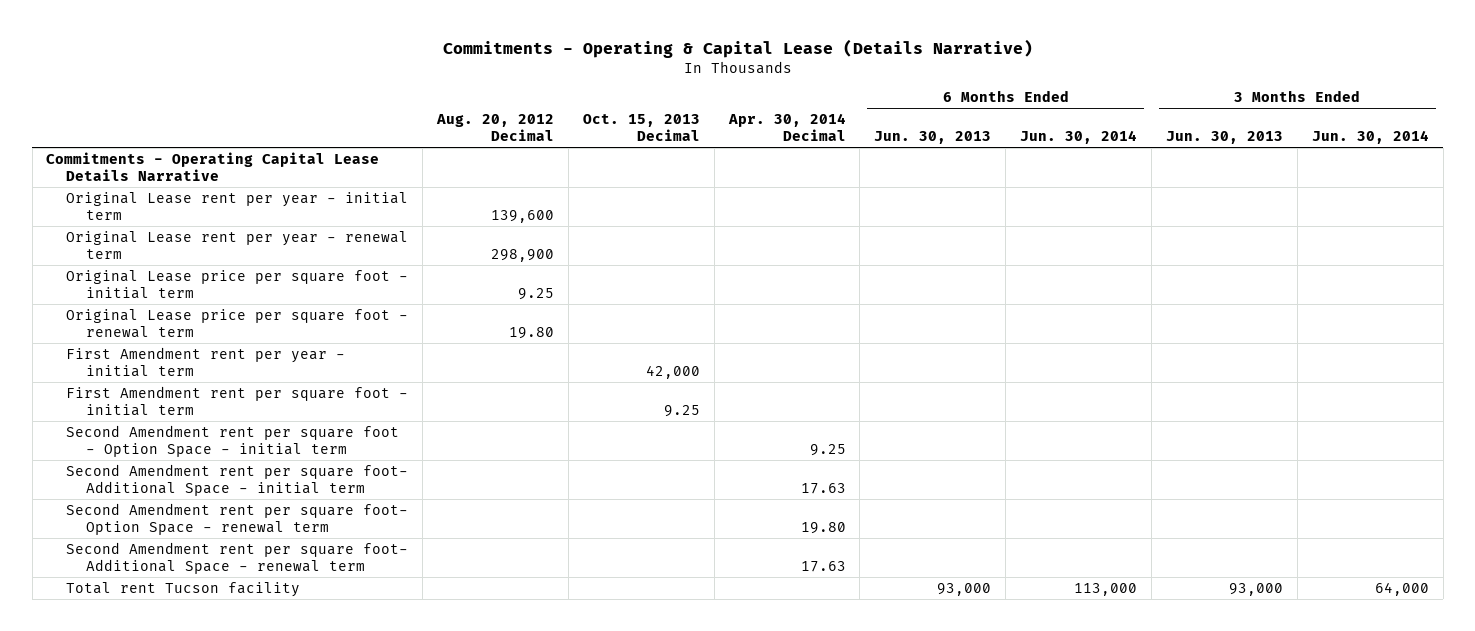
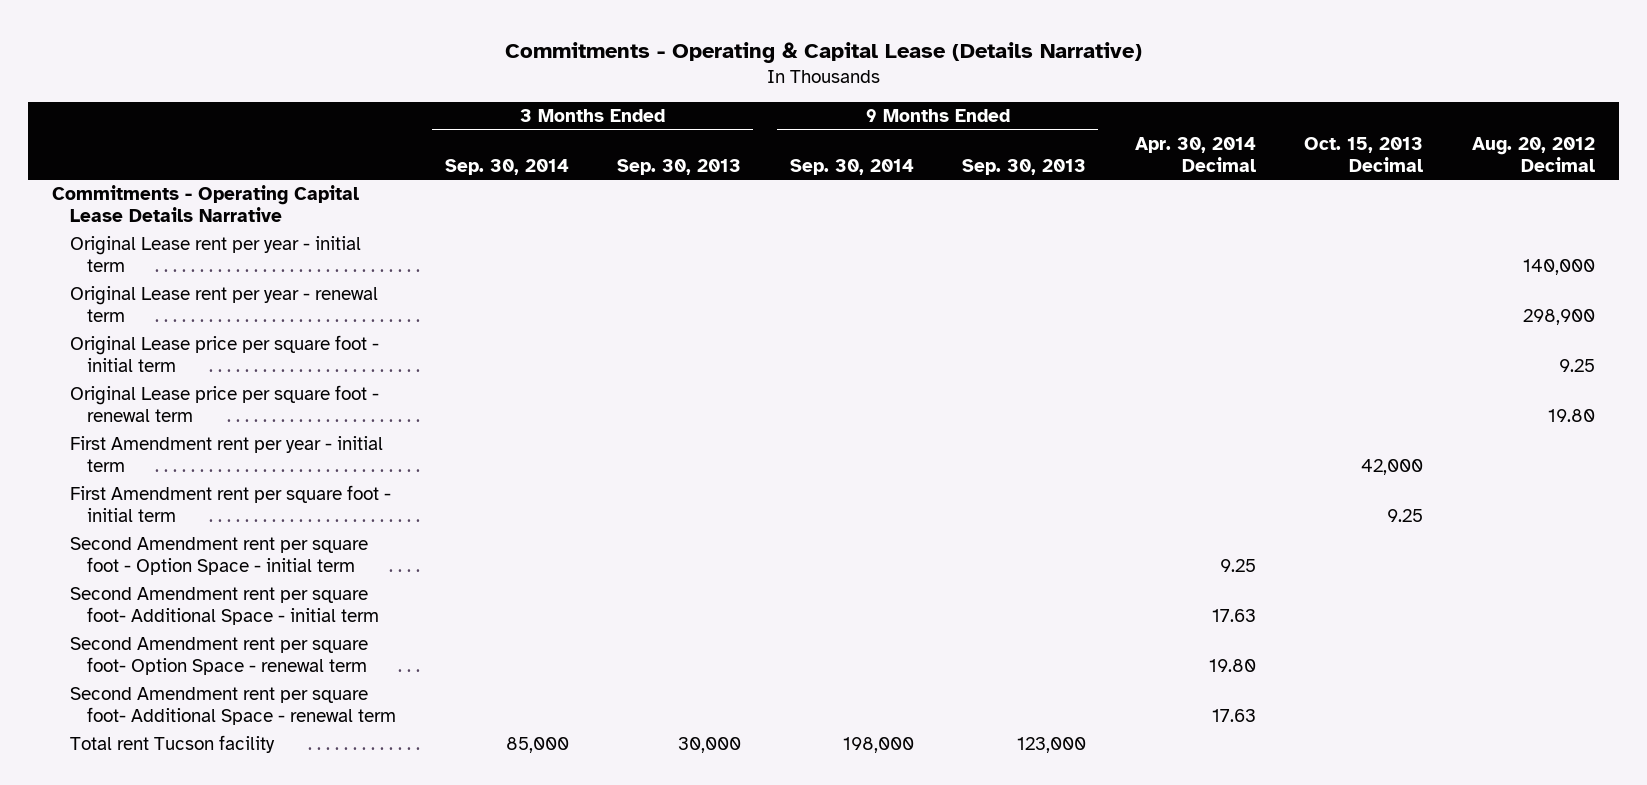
- | Aug. 20, 2012 Decimal | Oct. 15, 2013 Decimal | Apr. 30, 2014 Decimal | 6 Months Ended Jun. 30, 2013 | 6 Months Ended Jun. 30, 2014 | 3 Months Ended Jun. 30, 2013 | 3 Months Ended Jun. 30, 2014
+ | 3 Months Ended Sep. 30, 2014 | 3 Months Ended Sep. 30, 2013 | 9 Months Ended Sep. 30, 2014 | 9 Months Ended Sep. 30, 2013 | Apr. 30, 2014 Decimal | Oct. 15, 2013 Decimal | Aug. 20, 2012 Decimal
- Original Lease rent per year - initial term | 139,600 | | | | | |
+ Original Lease rent per year - initial term | | | | | | | 140,000

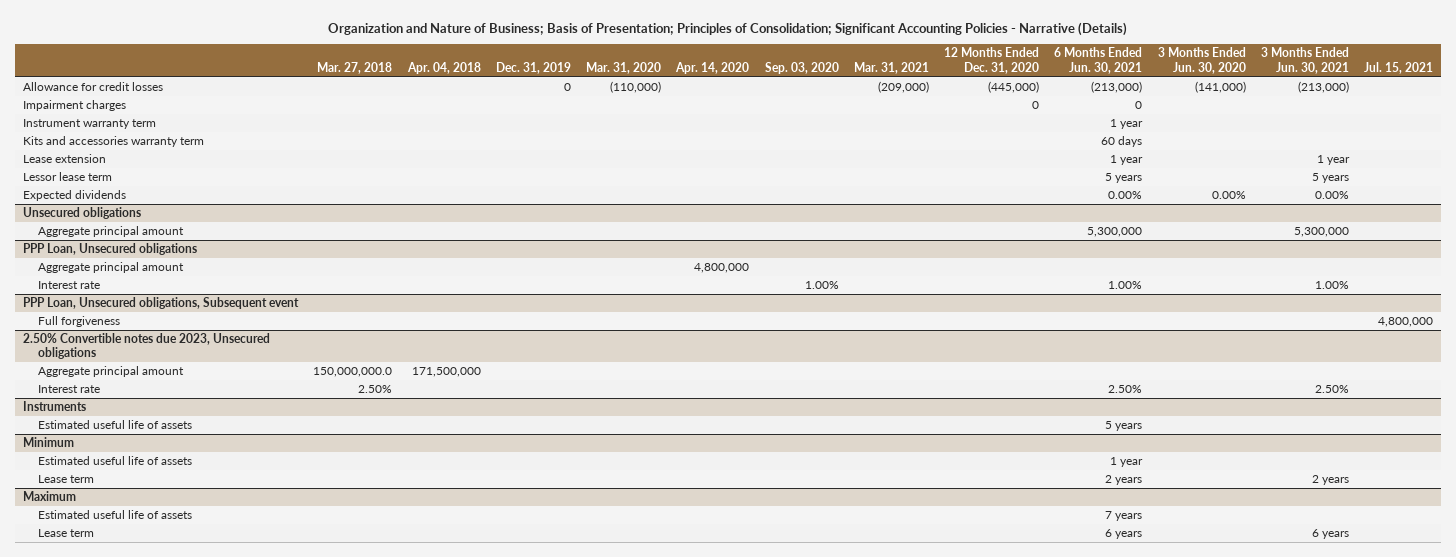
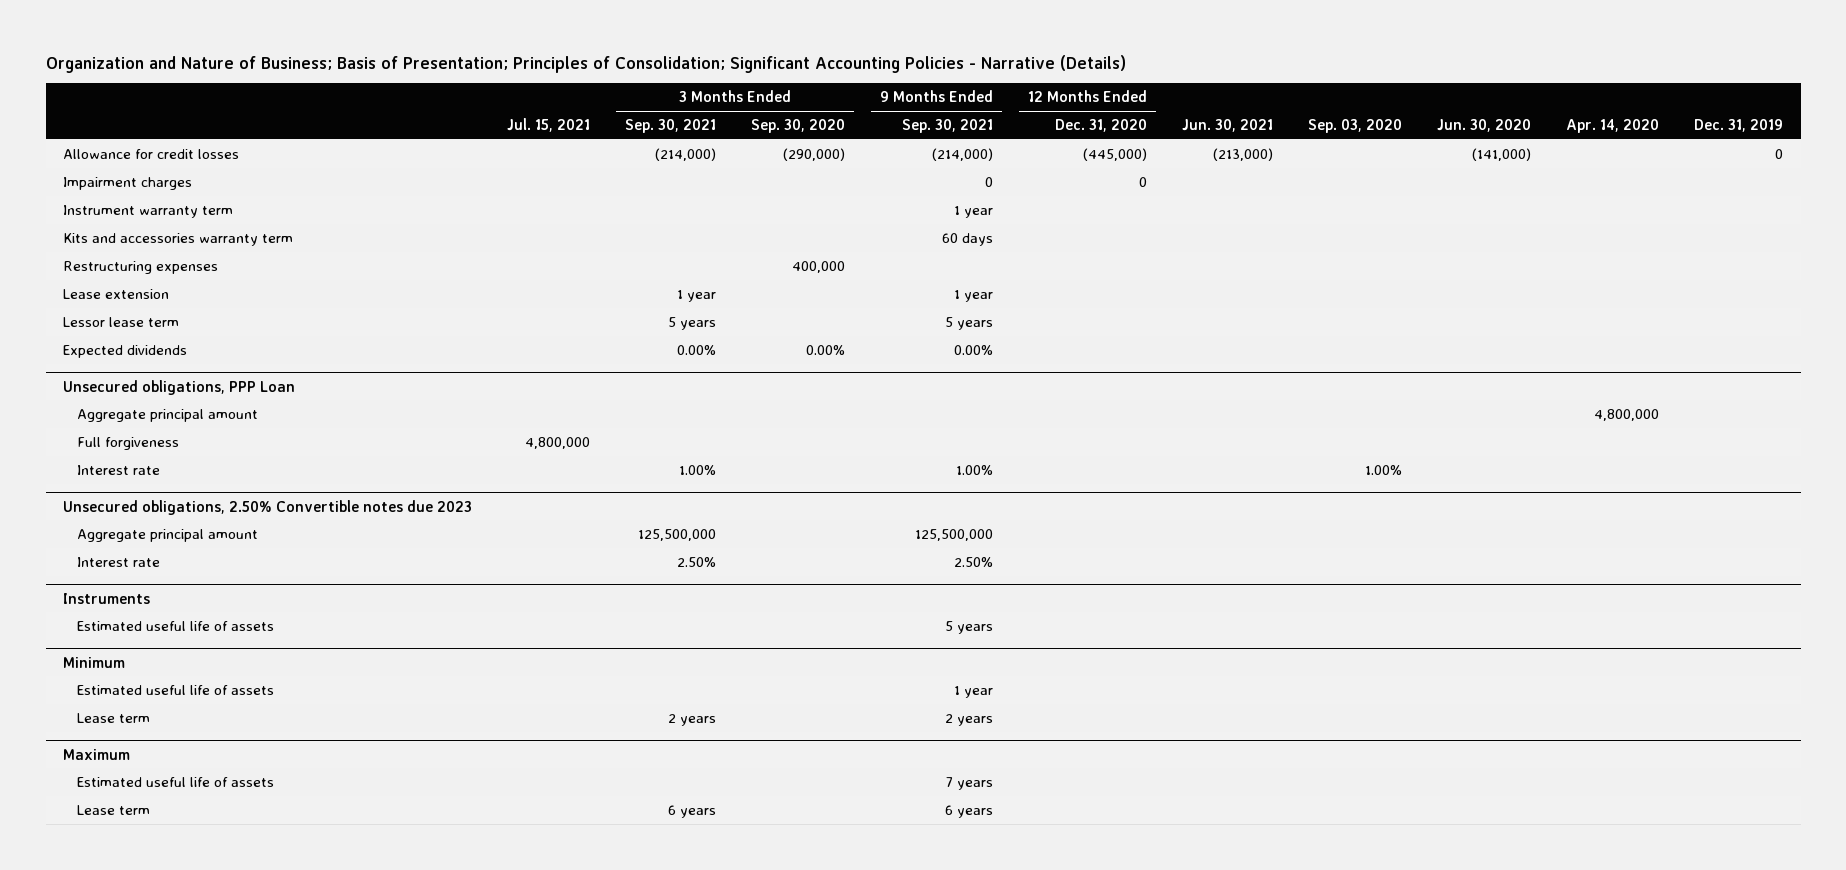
- | Mar. 27, 2018 | Apr. 04, 2018 | Dec. 31, 2019 | Mar. 31, 2020 | Apr. 14, 2020 | Sep. 03, 2020 | Mar. 31, 2021 | 12 Months Ended Dec. 31, 2020 | 6 Months Ended Jun. 30, 2021 | 3 Months Ended Jun. 30, 2020 | 3 Months Ended Jun. 30, 2021 | Jul. 15, 2021
+ | Jul. 15, 2021 | 3 Months Ended Sep. 30, 2021 | 3 Months Ended Sep. 30, 2020 | 9 Months Ended Sep. 30, 2021 | 12 Months Ended Dec. 31, 2020 | Jun. 30, 2021 | Sep. 03, 2020 | Jun. 30, 2020 | Apr. 14, 2020 | Dec. 31, 2019
+ Restructuring expenses | | | 400,000 | | | | | | |
- Unsecured obligations
- Aggregate principal amount | | | | | | | | | 5,300,000 | | 5,300,000 |
- PPP Loan, Unsecured obligations
+ Unsecured obligations, PPP Loan
+ Full forgiveness | 4,800,000 | | | | | | | | |
- PPP Loan, Unsecured obligations, Subsequent event
- Full forgiveness | | | | | | | | | | | | 4,800,000
- 2.50% Convertible notes due 2023, Unsecured obligations
+ Unsecured obligations, 2.50% Convertible notes due 2023

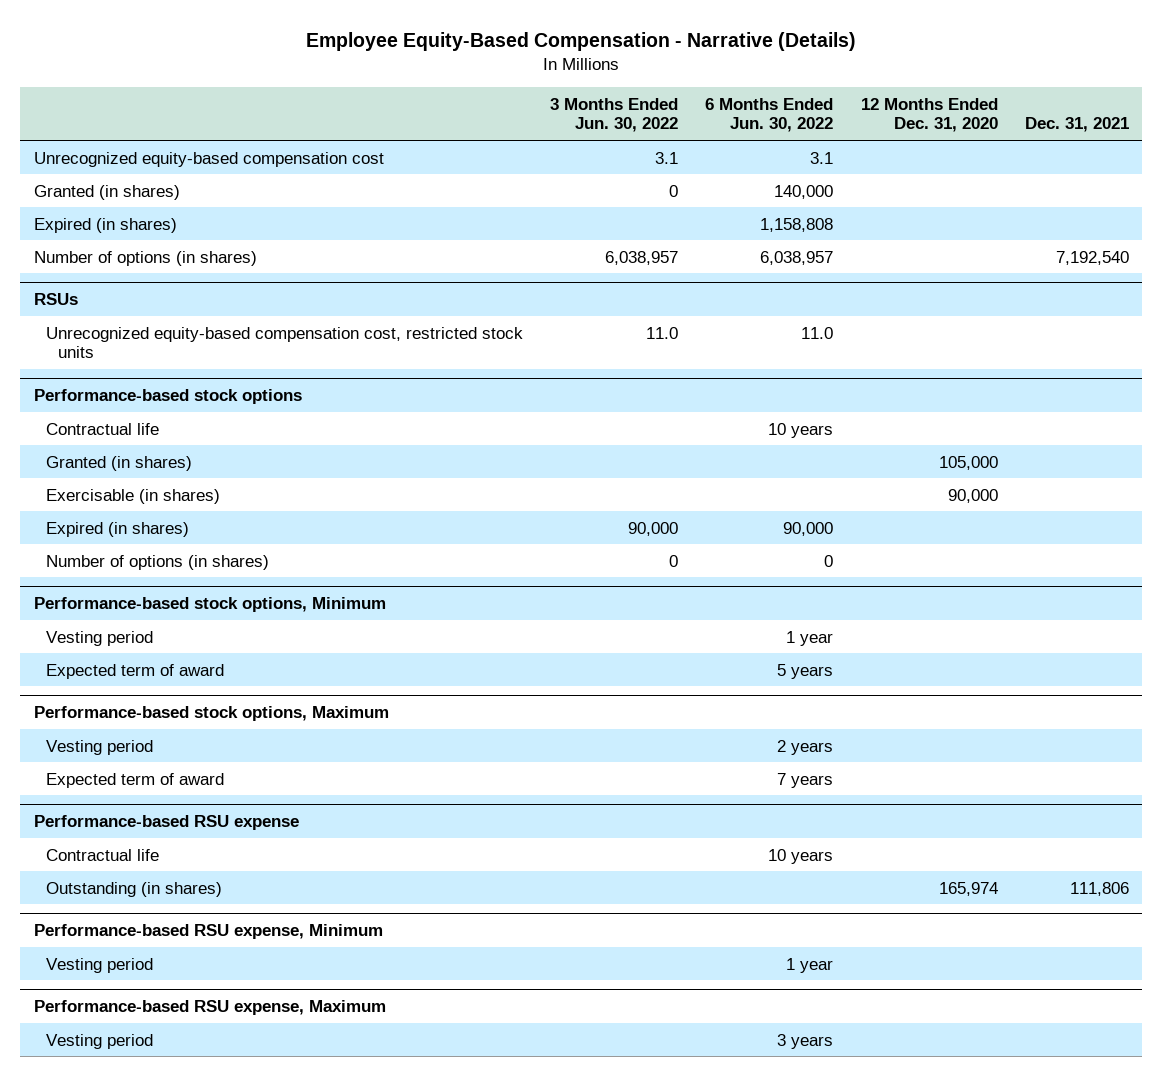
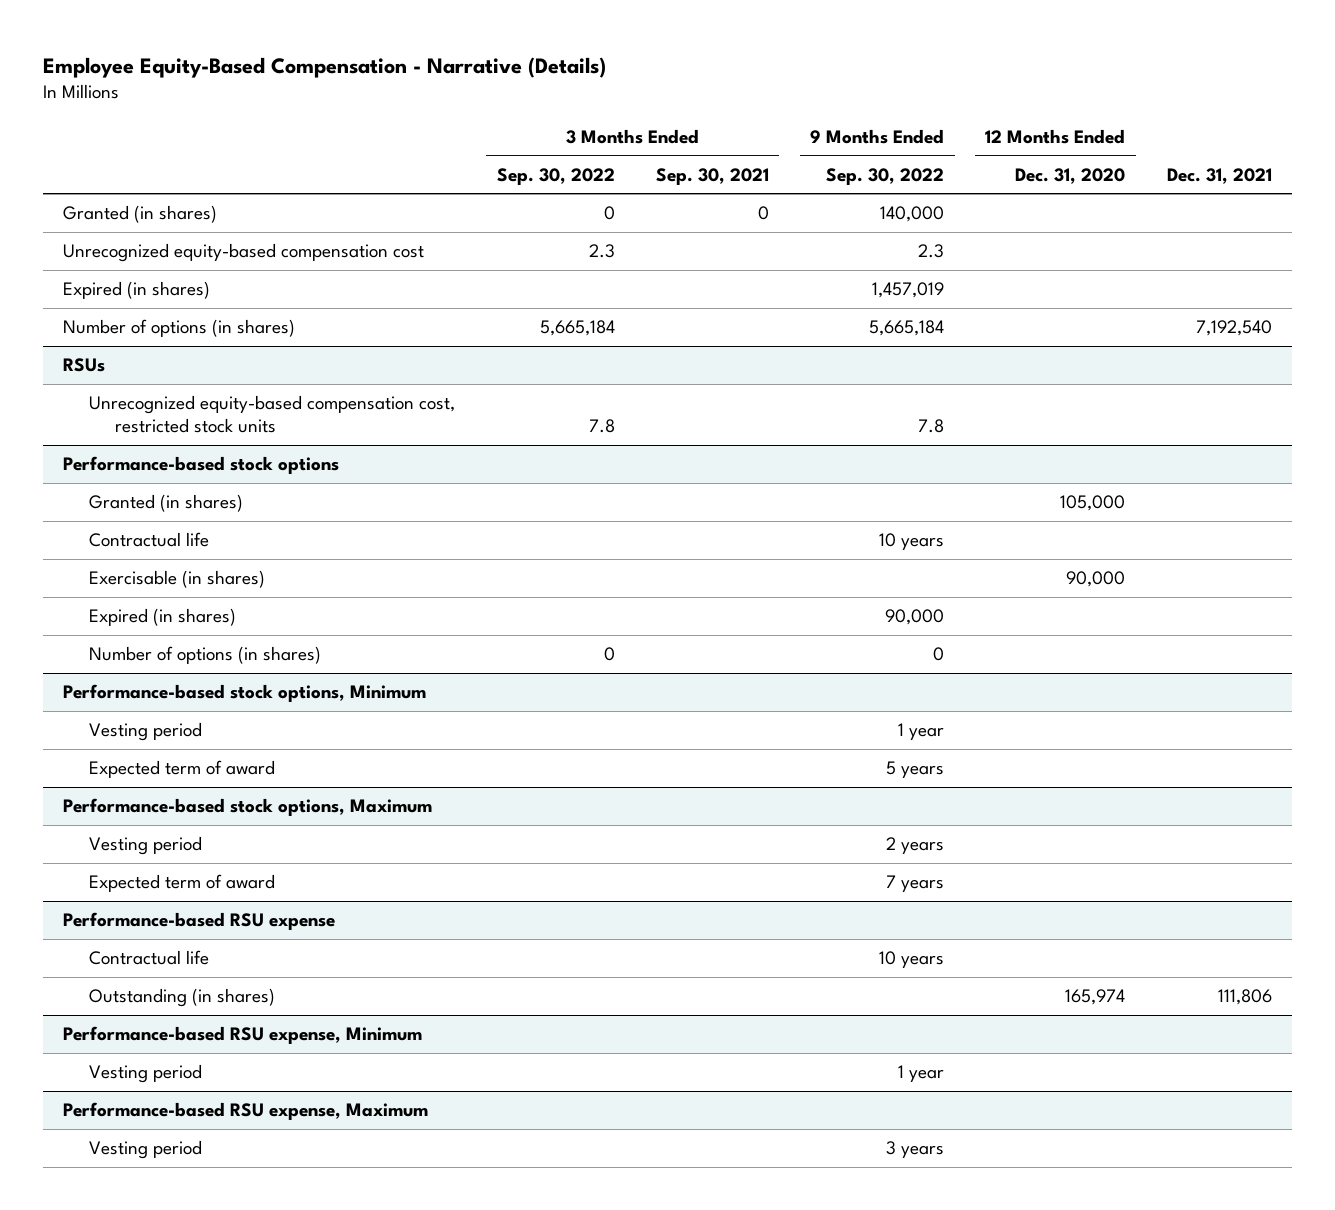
- | 3 Months Ended Jun. 30, 2022 | 6 Months Ended Jun. 30, 2022 | 12 Months Ended Dec. 31, 2020 | Dec. 31, 2021
+ | 3 Months Ended Sep. 30, 2022 | 3 Months Ended Sep. 30, 2021 | 9 Months Ended Sep. 30, 2022 | 12 Months Ended Dec. 31, 2020 | Dec. 31, 2021
moved down: Unrecognized equity-based compensation cost | 2.3 | | 2.3 | |
@ Performance-based stock options
moved down: Contractual life | | | 10 years | |

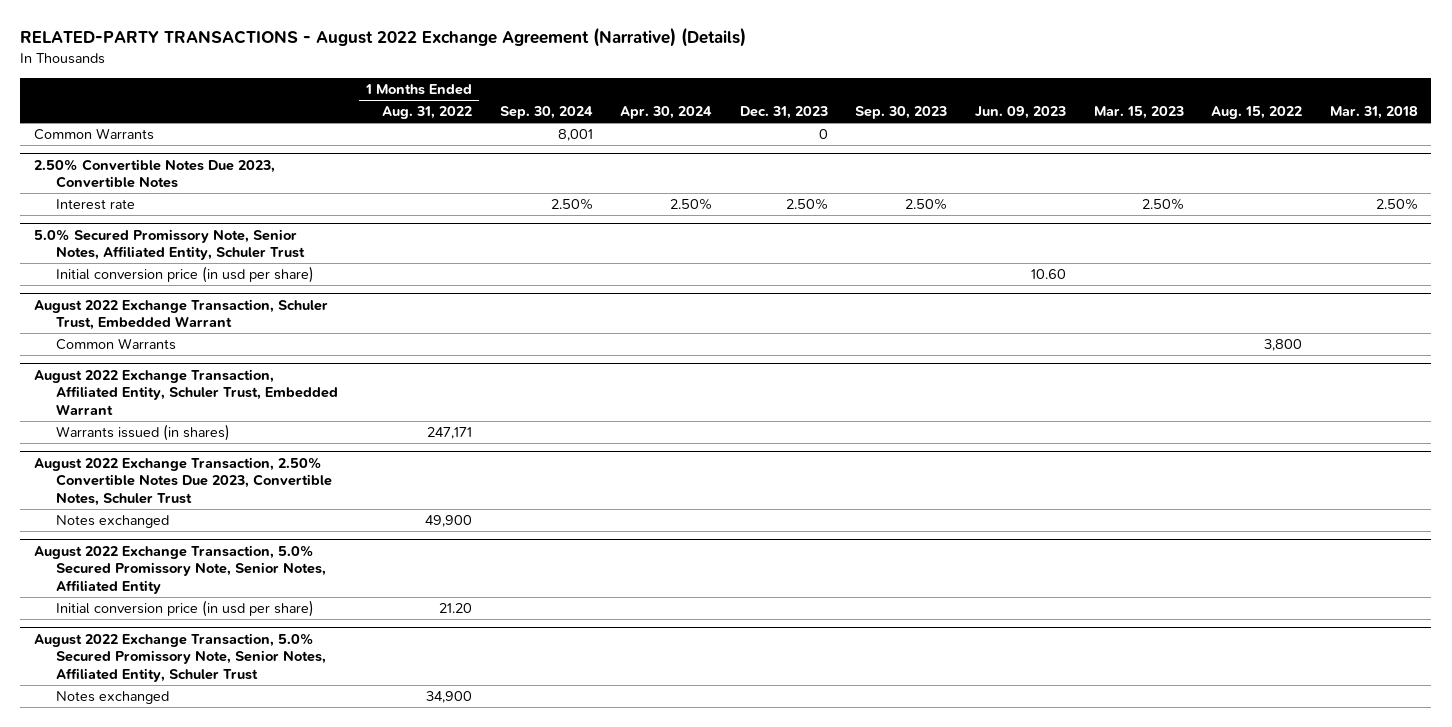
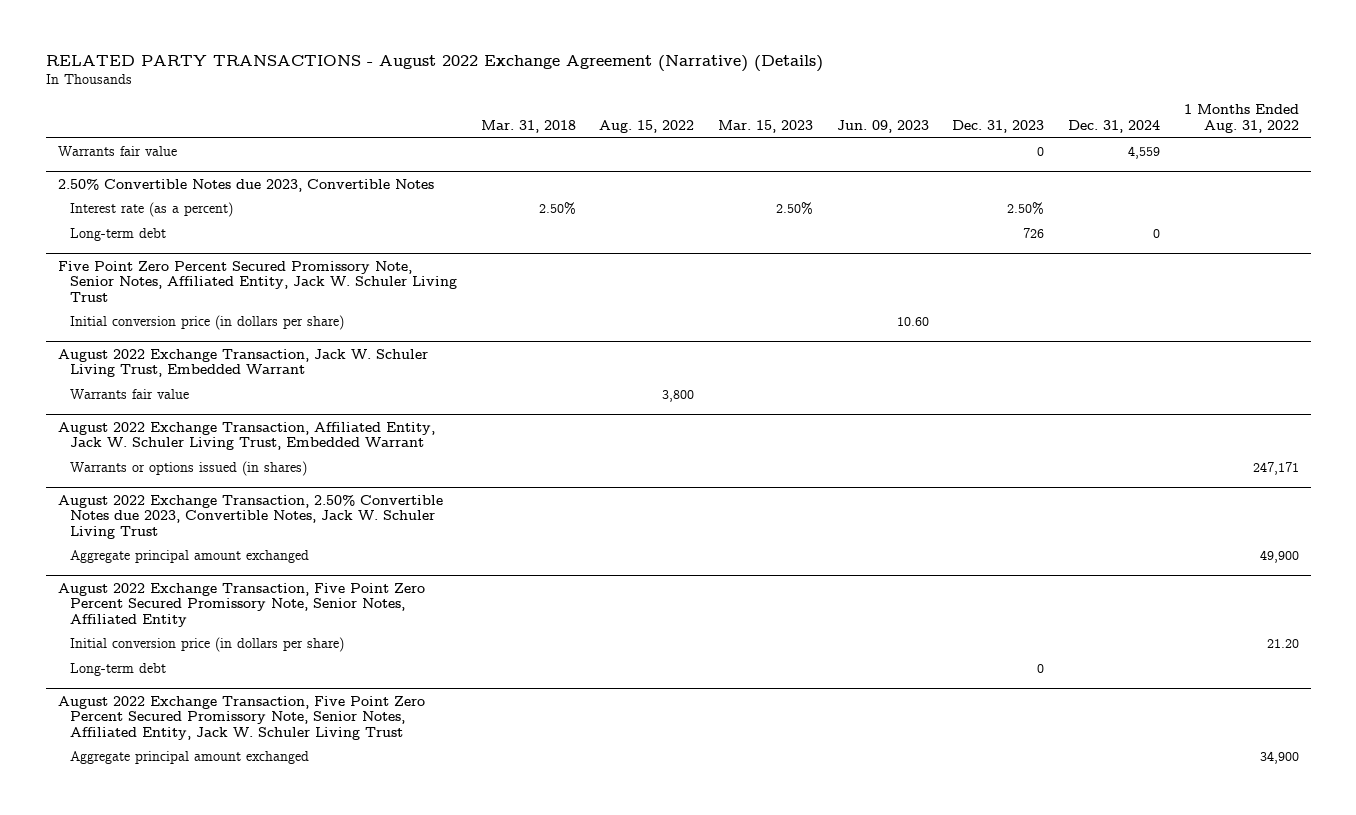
- RELATED-PARTY TRANSACTIONS - August 2022 Exchange Agreement (Narrative) (Details)
+ RELATED PARTY TRANSACTIONS - August 2022 Exchange Agreement (Narrative) (Details)
- | 1 Months Ended Aug. 31, 2022 | Sep. 30, 2024 | Apr. 30, 2024 | Dec. 31, 2023 | Sep. 30, 2023 | Jun. 09, 2023 | Mar. 15, 2023 | Aug. 15, 2022 | Mar. 31, 2018
+ | Mar. 31, 2018 | Aug. 15, 2022 | Mar. 15, 2023 | Jun. 09, 2023 | Dec. 31, 2023 | Dec. 31, 2024 | 1 Months Ended Aug. 31, 2022
- Common Warrants | | 8,001 | | 0 | | | | |
- 2.50% Convertible Notes Due 2023, Convertible Notes
- Interest rate | | 2.50% | 2.50% | 2.50% | 2.50% | | 2.50% | | 2.50%
- 5.0% Secured Promissory Note, Senior Notes, Affiliated Entity, Schuler Trust
- Initial conversion price (in usd per share) | | | | | | 10.60 | | |
- August 2022 Exchange Transaction, Schuler Trust, Embedded Warrant
- Common Warrants | | | | | | | | 3,800 |
- August 2022 Exchange Transaction, Affiliated Entity, Schuler Trust, Embedded Warrant
- Warrants issued (in shares) | 247,171 | | | | | | | |
- August 2022 Exchange Transaction, 2.50% Convertible Notes Due 2023, Convertible Notes, Schuler Trust
- Notes exchanged | 49,900 | | | | | | | |
- August 2022 Exchange Transaction, 5.0% Secured Promissory Note, Senior Notes, Affiliated Entity
- Initial conversion price (in usd per share) | 21.20 | | | | | | | |
- August 2022 Exchange Transaction, 5.0% Secured Promissory Note, Senior Notes, Affiliated Entity, Schuler Trust
- Notes exchanged | 34,900 | | | | | | | |
+ Warrants fair value | | | | | 0 | 4,559 |
+ 2.50% Convertible Notes due 2023, Convertible Notes
+ Interest rate (as a percent) | 2.50% | | 2.50% | | 2.50% | |
+ Long-term debt | | | | | 726 | 0 |
+ Five Point Zero Percent Secured Promissory Note, Senior Notes, Affiliated Entity, Jack W. Schuler Living Trust
+ Initial conversion price (in dollars per share) | | | | 10.60 | | |
+ August 2022 Exchange Transaction, Jack W. Schuler Living Trust, Embedded Warrant
+ Warrants fair value | | 3,800 | | | | |
+ August 2022 Exchange Transaction, Affiliated Entity, Jack W. Schuler Living Trust, Embedded Warrant
+ Warrants or options issued (in shares) | | | | | | | 247,171
+ August 2022 Exchange Transaction, 2.50% Convertible Notes due 2023, Convertible Notes, Jack W. Schuler Living Trust
+ Aggregate principal amount exchanged | | | | | | | 49,900
+ August 2022 Exchange Transaction, Five Point Zero Percent Secured Promissory Note, Senior Notes, Affiliated Entity
+ Initial conversion price (in dollars per share) | | | | | | | 21.20
+ Long-term debt | | | | | 0 | |
+ August 2022 Exchange Transaction, Five Point Zero Percent Secured Promissory Note, Senior Notes, Affiliated Entity, Jack W. Schuler Living Trust
+ Aggregate principal amount exchanged | | | | | | | 34,900

